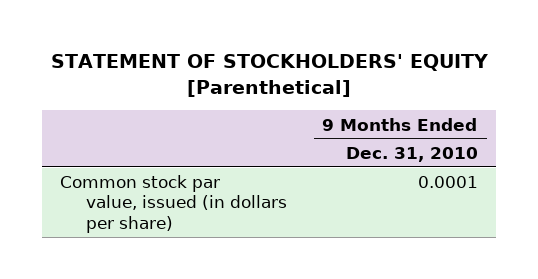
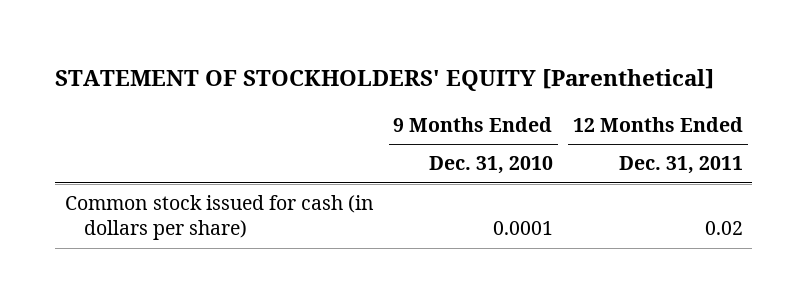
- | 9 Months Ended Dec. 31, 2010
+ | 9 Months Ended Dec. 31, 2010 | 12 Months Ended Dec. 31, 2011
- Common stock par value, issued (in dollars per share) | 0.0001
+ Common stock issued for cash (in dollars per share) | 0.0001 | 0.02

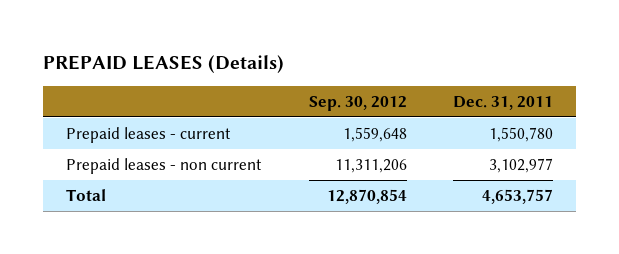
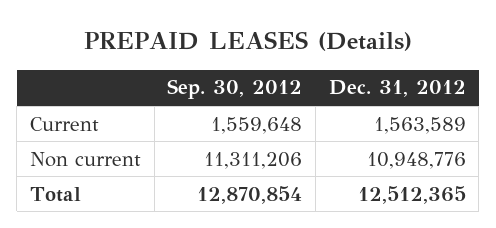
- | Sep. 30, 2012 | Dec. 31, 2011
+ | Sep. 30, 2012 | Dec. 31, 2012
- Prepaid leases - current | 1,559,648 | 1,550,780
- Prepaid leases - non current | 11,311,206 | 3,102,977
+ Current | 1,559,648 | 1,563,589
+ Non current | 11,311,206 | 10,948,776

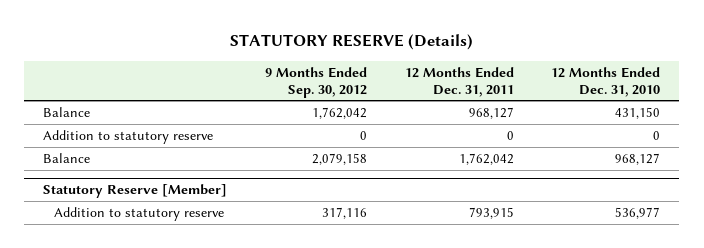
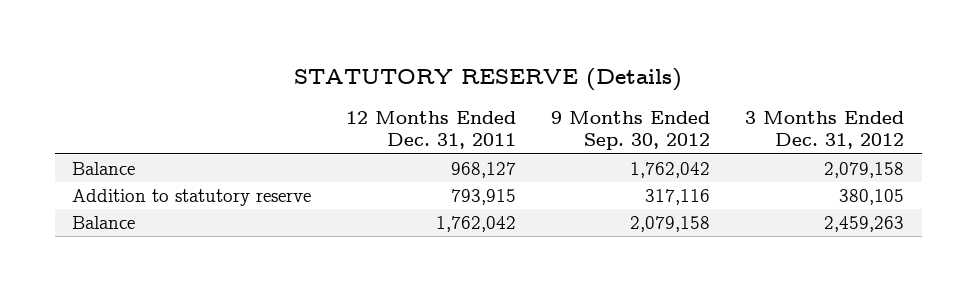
- | 9 Months Ended Sep. 30, 2012 | 12 Months Ended Dec. 31, 2011 | 12 Months Ended Dec. 31, 2010
+ | 12 Months Ended Dec. 31, 2011 | 9 Months Ended Sep. 30, 2012 | 3 Months Ended Dec. 31, 2012
- Addition to statutory reserve | 0 | 0 | 0
- Statutory Reserve [Member]
moved down: Balance | 1,762,042 | 2,079,158 | 2,459,263

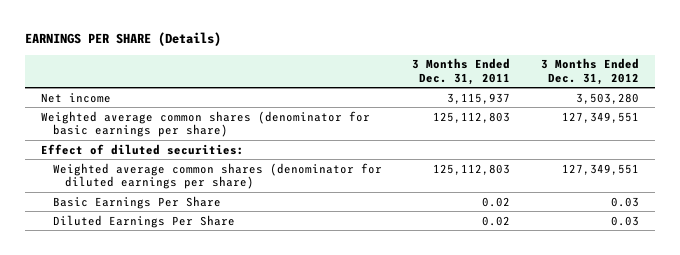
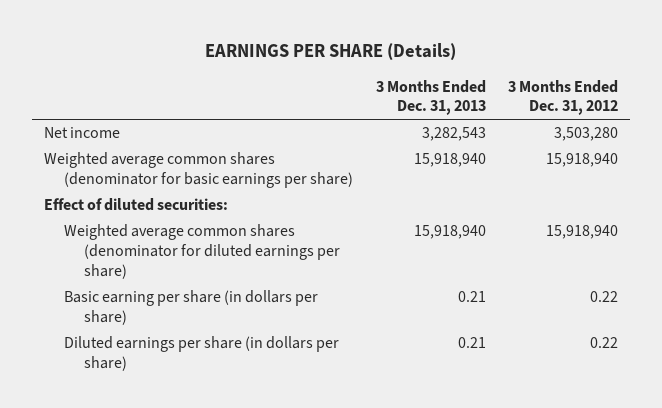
- | 3 Months Ended Dec. 31, 2011 | 3 Months Ended Dec. 31, 2012
+ | 3 Months Ended Dec. 31, 2013 | 3 Months Ended Dec. 31, 2012
- Weighted average common shares (denominator for basic earnings per share) | 125,112,803 | 127,349,551
+ Weighted average common shares (denominator for basic earnings per share) | 15,918,940 | 15,918,940
- Weighted average common shares (denominator for diluted earnings per share) | 125,112,803 | 127,349,551
- Basic Earnings Per Share | 0.02 | 0.03
- Diluted Earnings Per Share | 0.02 | 0.03
+ Weighted average common shares (denominator for diluted earnings per share) | 15,918,940 | 15,918,940
+ Basic earning per share (in dollars per share) | 0.21 | 0.22
+ Diluted earnings per share (in dollars per share) | 0.21 | 0.22

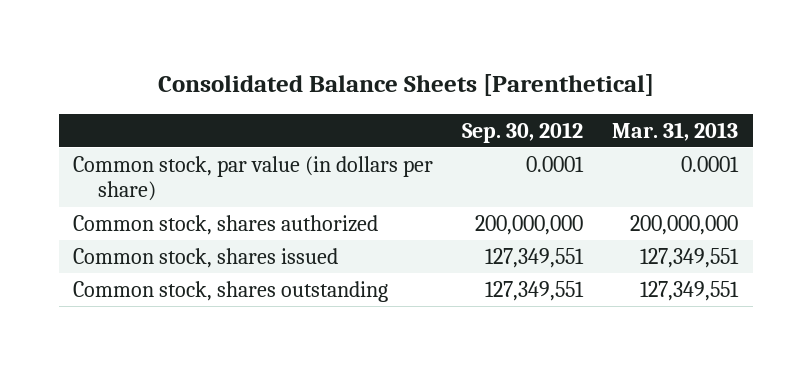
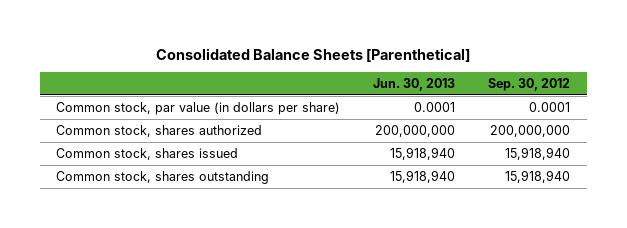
- | Sep. 30, 2012 | Mar. 31, 2013
+ | Jun. 30, 2013 | Sep. 30, 2012
- Common stock, shares issued | 127,349,551 | 127,349,551
- Common stock, shares outstanding | 127,349,551 | 127,349,551
+ Common stock, shares issued | 15,918,940 | 15,918,940
+ Common stock, shares outstanding | 15,918,940 | 15,918,940

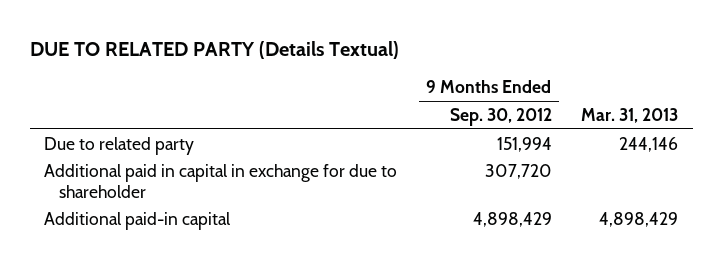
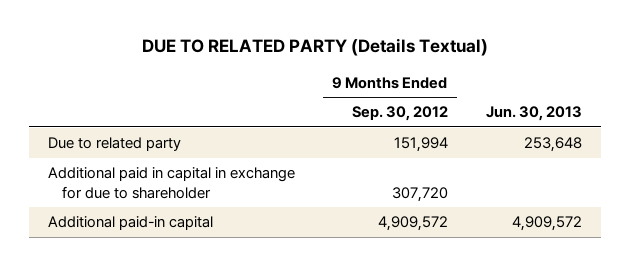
- | 9 Months Ended Sep. 30, 2012 | Mar. 31, 2013
+ | 9 Months Ended Sep. 30, 2012 | Jun. 30, 2013
- Additional paid-in capital | 4,898,429 | 4,898,429
+ Additional paid-in capital | 4,909,572 | 4,909,572

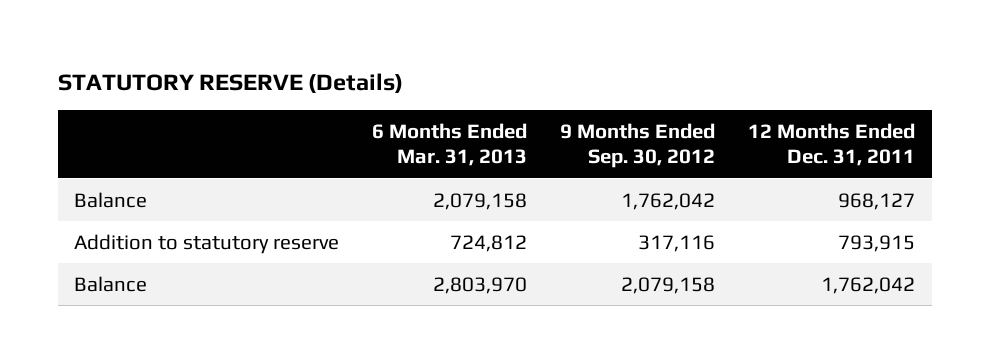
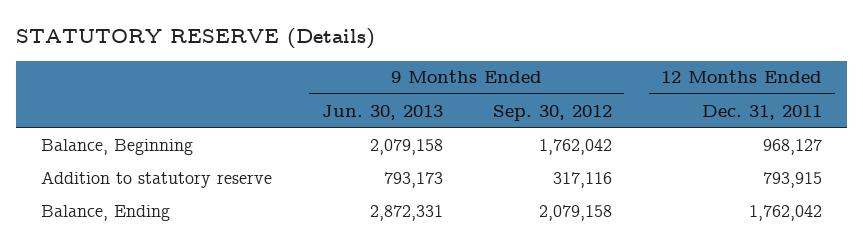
- | 6 Months Ended Mar. 31, 2013 | 9 Months Ended Sep. 30, 2012 | 12 Months Ended Dec. 31, 2011
+ | 9 Months Ended Jun. 30, 2013 | 9 Months Ended Sep. 30, 2012 | 12 Months Ended Dec. 31, 2011
- Balance | 2,079,158 | 1,762,042 | 968,127
+ Balance, Beginning | 2,079,158 | 1,762,042 | 968,127
- Balance | 2,803,970 | 2,079,158 | 1,762,042
+ Balance, Ending | 2,872,331 | 2,079,158 | 1,762,042

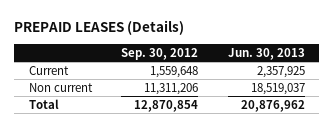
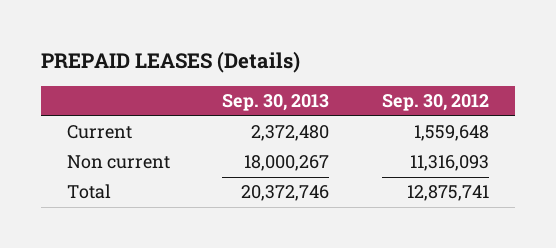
- | Sep. 30, 2012 | Jun. 30, 2013
+ | Sep. 30, 2013 | Sep. 30, 2012
- Non current | 11,311,206 | 18,519,037
- Total | 12,870,854 | 20,876,962
+ Non current | 18,000,267 | 11,316,093
+ Total | 20,372,746 | 12,875,741

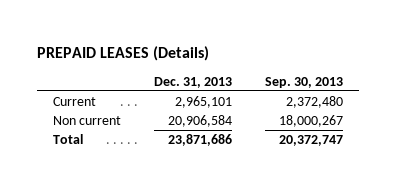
- | Sep. 30, 2013 | Sep. 30, 2012
+ | Dec. 31, 2013 | Sep. 30, 2013
- Total | 20,372,746 | 12,875,741
+ Total | 23,871,686 | 20,372,747

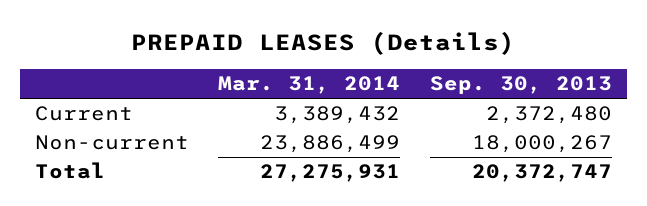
- | Dec. 31, 2013 | Sep. 30, 2013
+ | Mar. 31, 2014 | Sep. 30, 2013
- Non current | 20,906,584 | 18,000,267
+ Non-current | 23,886,499 | 18,000,267

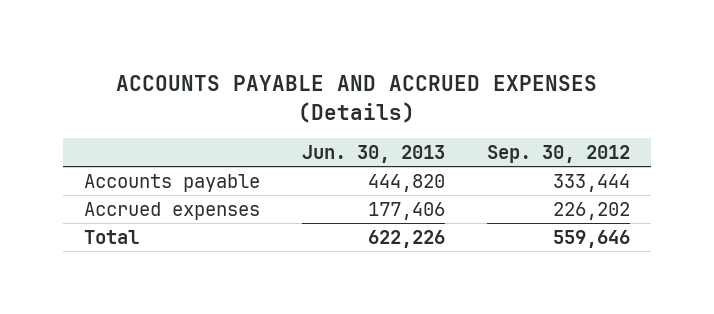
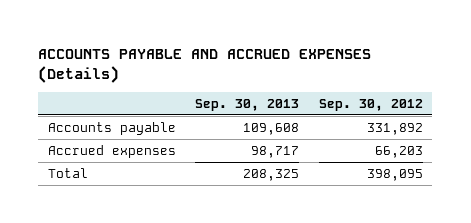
- | Jun. 30, 2013 | Sep. 30, 2012
+ | Sep. 30, 2013 | Sep. 30, 2012
- Accounts payable | 444,820 | 333,444
- Accrued expenses | 177,406 | 226,202
- Total | 622,226 | 559,646
+ Accounts payable | 109,608 | 331,892
+ Accrued expenses | 98,717 | 66,203
+ Total | 208,325 | 398,095

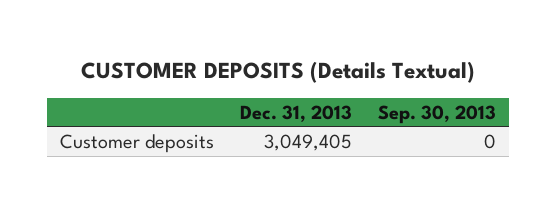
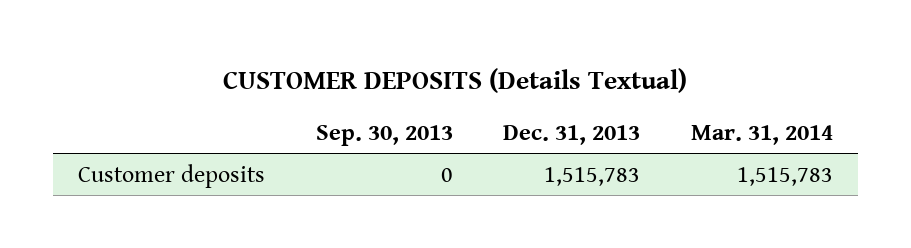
- | Dec. 31, 2013 | Sep. 30, 2013
+ | Sep. 30, 2013 | Dec. 31, 2013 | Mar. 31, 2014
- Customer deposits | 3,049,405 | 0
+ Customer deposits | 0 | 1,515,783 | 1,515,783

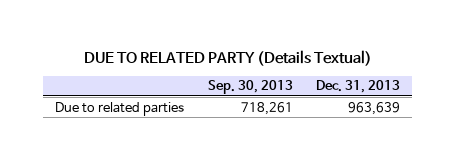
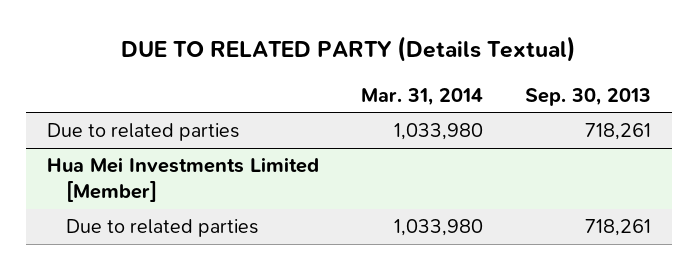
- | Sep. 30, 2013 | Dec. 31, 2013
+ | Mar. 31, 2014 | Sep. 30, 2013
+ Hua Mei Investments Limited [Member]
+ Due to related parties | 1,033,980 | 718,261

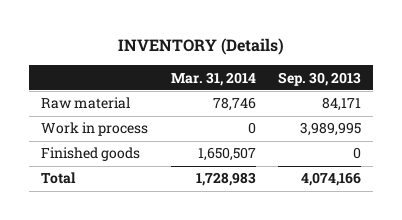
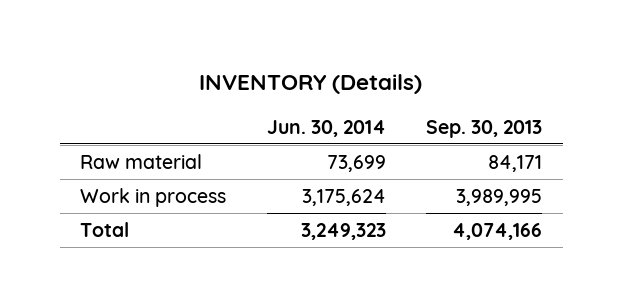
- | Mar. 31, 2014 | Sep. 30, 2013
+ | Jun. 30, 2014 | Sep. 30, 2013
- Finished goods | 1,650,507 | 0

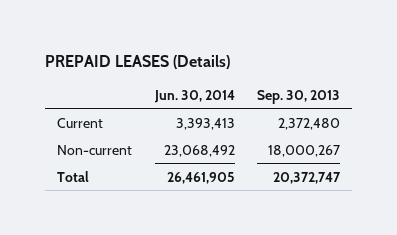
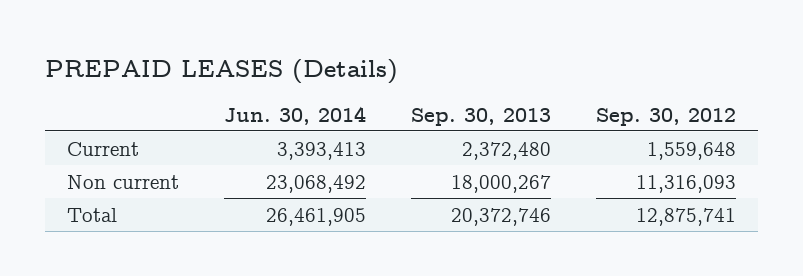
- | Jun. 30, 2014 | Sep. 30, 2013
+ | Jun. 30, 2014 | Sep. 30, 2013 | Sep. 30, 2012
- Non-current | 23,068,492 | 18,000,267
- Total | 26,461,905 | 20,372,747
+ Non current | 23,068,492 | 18,000,267 | 11,316,093
+ Total | 26,461,905 | 20,372,746 | 12,875,741

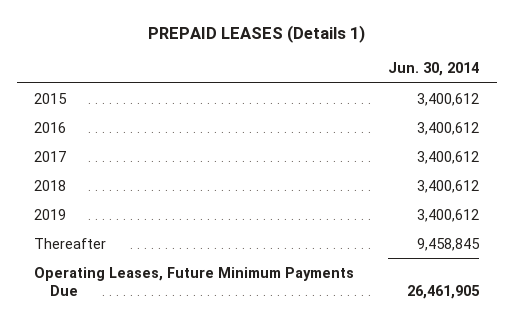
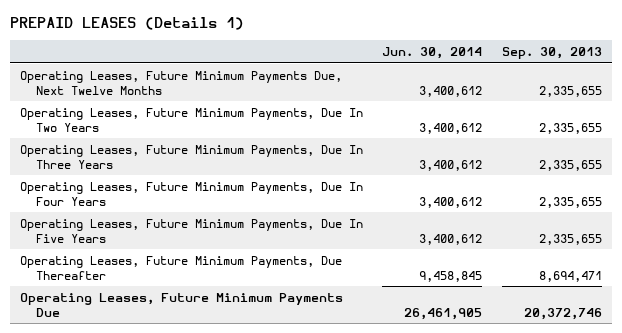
- | Jun. 30, 2014
+ | Jun. 30, 2014 | Sep. 30, 2013
- 2015 | 3,400,612
- 2016 | 3,400,612
- 2017 | 3,400,612
- 2018 | 3,400,612
- 2019 | 3,400,612
- Thereafter | 9,458,845
+ Operating Leases, Future Minimum Payments Due, Next Twelve Months | 3,400,612 | 2,335,655
+ Operating Leases, Future Minimum Payments, Due In Two Years | 3,400,612 | 2,335,655
+ Operating Leases, Future Minimum Payments, Due In Three Years | 3,400,612 | 2,335,655
+ Operating Leases, Future Minimum Payments, Due In Four Years | 3,400,612 | 2,335,655
+ Operating Leases, Future Minimum Payments, Due In Five Years | 3,400,612 | 2,335,655
+ Operating Leases, Future Minimum Payments, Due Thereafter | 9,458,845 | 8,694,471

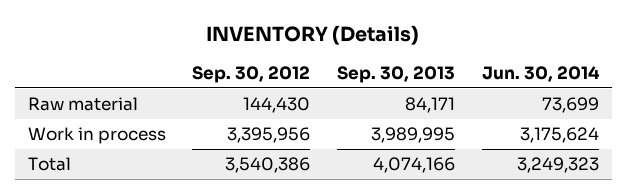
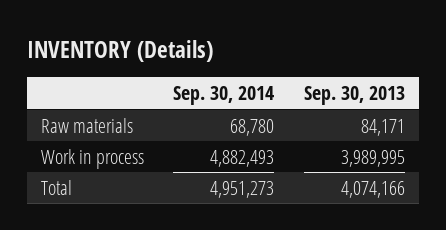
- | Sep. 30, 2012 | Sep. 30, 2013 | Jun. 30, 2014
+ | Sep. 30, 2014 | Sep. 30, 2013
- Raw material | 144,430 | 84,171 | 73,699
+ Raw materials | 68,780 | 84,171

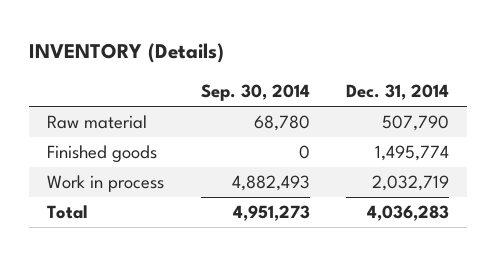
- | Sep. 30, 2014 | Sep. 30, 2013
+ | Sep. 30, 2014 | Dec. 31, 2014
- Raw materials | 68,780 | 84,171
+ Raw material | 68,780 | 507,790
+ Finished goods | 0 | 1,495,774

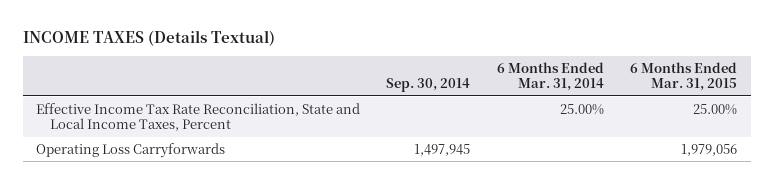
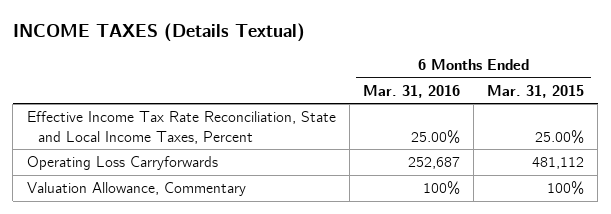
- | Sep. 30, 2014 | 6 Months Ended Mar. 31, 2014 | 6 Months Ended Mar. 31, 2015
+ | 6 Months Ended Mar. 31, 2016 | 6 Months Ended Mar. 31, 2015
- Operating Loss Carryforwards | 1,497,945 | | 1,979,056
+ Operating Loss Carryforwards | 252,687 | 481,112
+ Valuation Allowance, Commentary | 100% | 100%

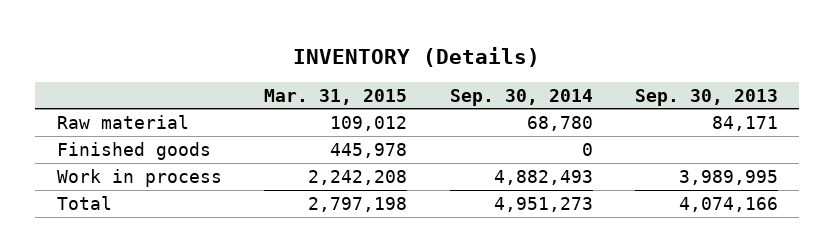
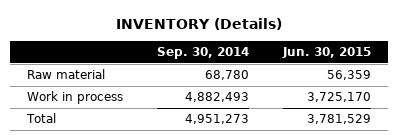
- | Mar. 31, 2015 | Sep. 30, 2014 | Sep. 30, 2013
+ | Sep. 30, 2014 | Jun. 30, 2015
- Finished goods | 445,978 | 0 |

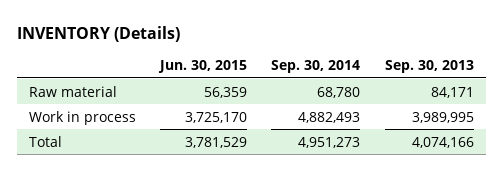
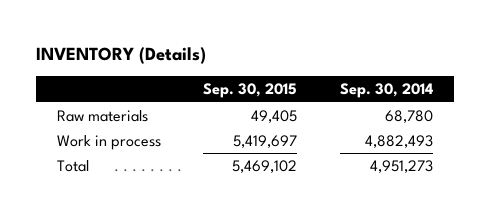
- | Jun. 30, 2015 | Sep. 30, 2014 | Sep. 30, 2013
+ | Sep. 30, 2015 | Sep. 30, 2014
- Raw material | 56,359 | 68,780 | 84,171
+ Raw materials | 49,405 | 68,780

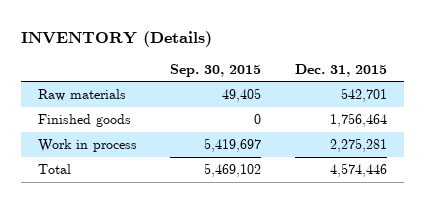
- | Sep. 30, 2015 | Sep. 30, 2014
+ | Sep. 30, 2015 | Dec. 31, 2015
+ Finished goods | 0 | 1,756,464

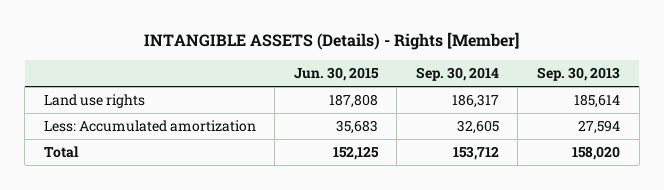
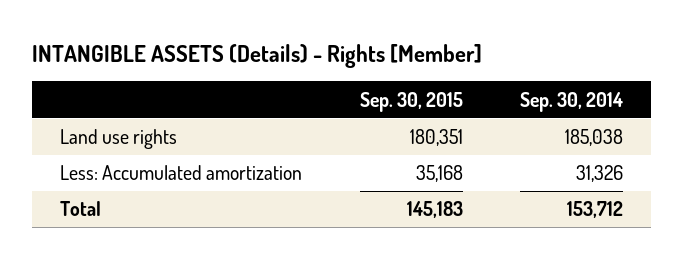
- | Jun. 30, 2015 | Sep. 30, 2014 | Sep. 30, 2013
+ | Sep. 30, 2015 | Sep. 30, 2014
- Land use rights | 187,808 | 186,317 | 185,614
- Less: Accumulated amortization | 35,683 | 32,605 | 27,594
+ Land use rights | 180,351 | 185,038
+ Less: Accumulated amortization | 35,168 | 31,326

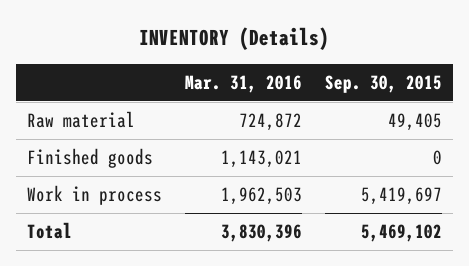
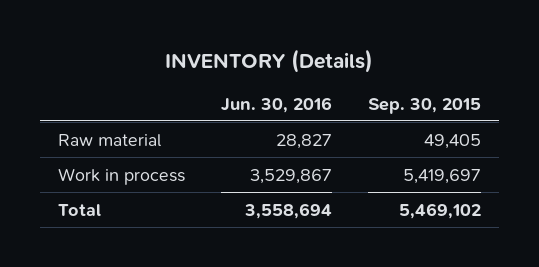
- | Mar. 31, 2016 | Sep. 30, 2015
+ | Jun. 30, 2016 | Sep. 30, 2015
- Finished goods | 1,143,021 | 0

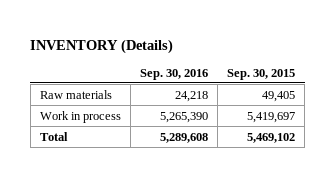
- | Jun. 30, 2016 | Sep. 30, 2015
+ | Sep. 30, 2016 | Sep. 30, 2015
- Raw material | 28,827 | 49,405
+ Raw materials | 24,218 | 49,405

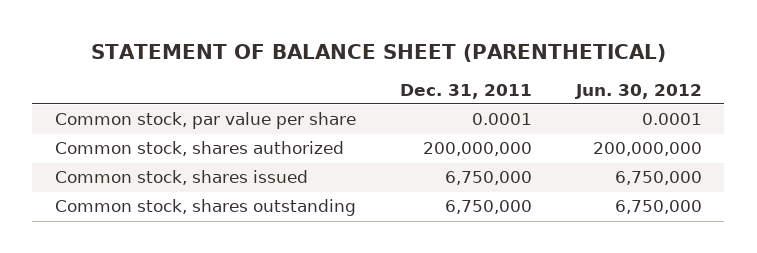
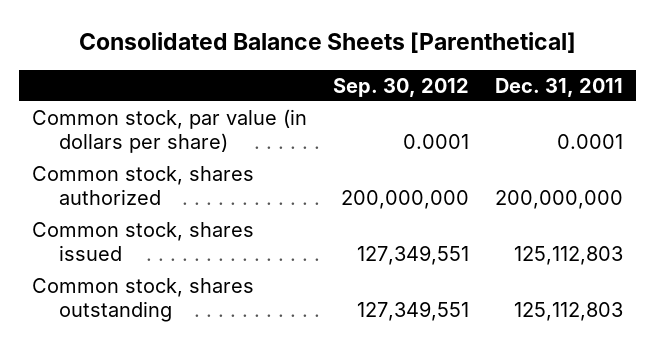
- STATEMENT OF BALANCE SHEET (PARENTHETICAL)
+ Consolidated Balance Sheets [Parenthetical]
- | Dec. 31, 2011 | Jun. 30, 2012
+ | Sep. 30, 2012 | Dec. 31, 2011
- Common stock, par value per share | 0.0001 | 0.0001
+ Common stock, par value (in dollars per share) | 0.0001 | 0.0001
- Common stock, shares issued | 6,750,000 | 6,750,000
- Common stock, shares outstanding | 6,750,000 | 6,750,000
+ Common stock, shares issued | 127,349,551 | 125,112,803
+ Common stock, shares outstanding | 127,349,551 | 125,112,803

